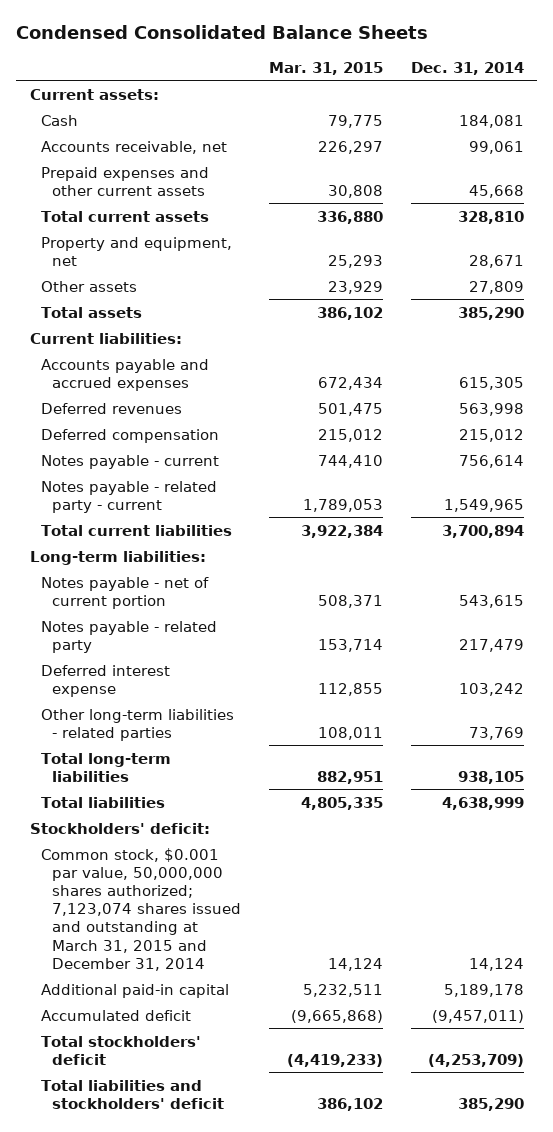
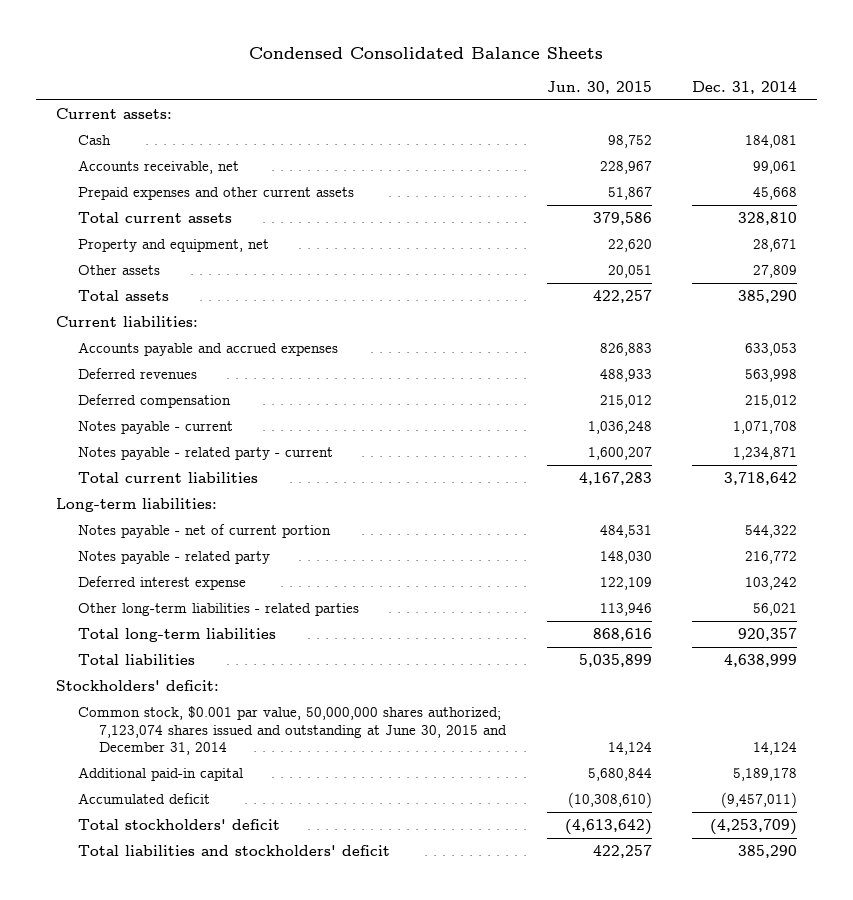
- | Mar. 31, 2015 | Dec. 31, 2014
+ | Jun. 30, 2015 | Dec. 31, 2014
- Accounts payable and accrued expenses | 672,434 | 615,305
+ Accounts payable and accrued expenses | 826,883 | 633,053
- Notes payable - current | 744,410 | 756,614
- Notes payable - related party - current | 1,789,053 | 1,549,965
- Total current liabilities | 3,922,384 | 3,700,894
+ Notes payable - current | 1,036,248 | 1,071,708
+ Notes payable - related party - current | 1,600,207 | 1,234,871
+ Total current liabilities | 4,167,283 | 3,718,642
- Notes payable - net of current portion | 508,371 | 543,615
- Notes payable - related party | 153,714 | 217,479
+ Notes payable - net of current portion | 484,531 | 544,322
+ Notes payable - related party | 148,030 | 216,772
- Other long-term liabilities - related parties | 108,011 | 73,769
- Total long-term liabilities | 882,951 | 938,105
+ Other long-term liabilities - related parties | 113,946 | 56,021
+ Total long-term liabilities | 868,616 | 920,357
- Common stock, $0.001 par value, 50,000,000 shares authorized; 7,123,074 shares issued and outstanding at March 31, 2015 and December 31, 2014 | 14,124 | 14,124
+ Common stock, $0.001 par value, 50,000,000 shares authorized; 7,123,074 shares issued and outstanding at June 30, 2015 and December 31, 2014 | 14,124 | 14,124

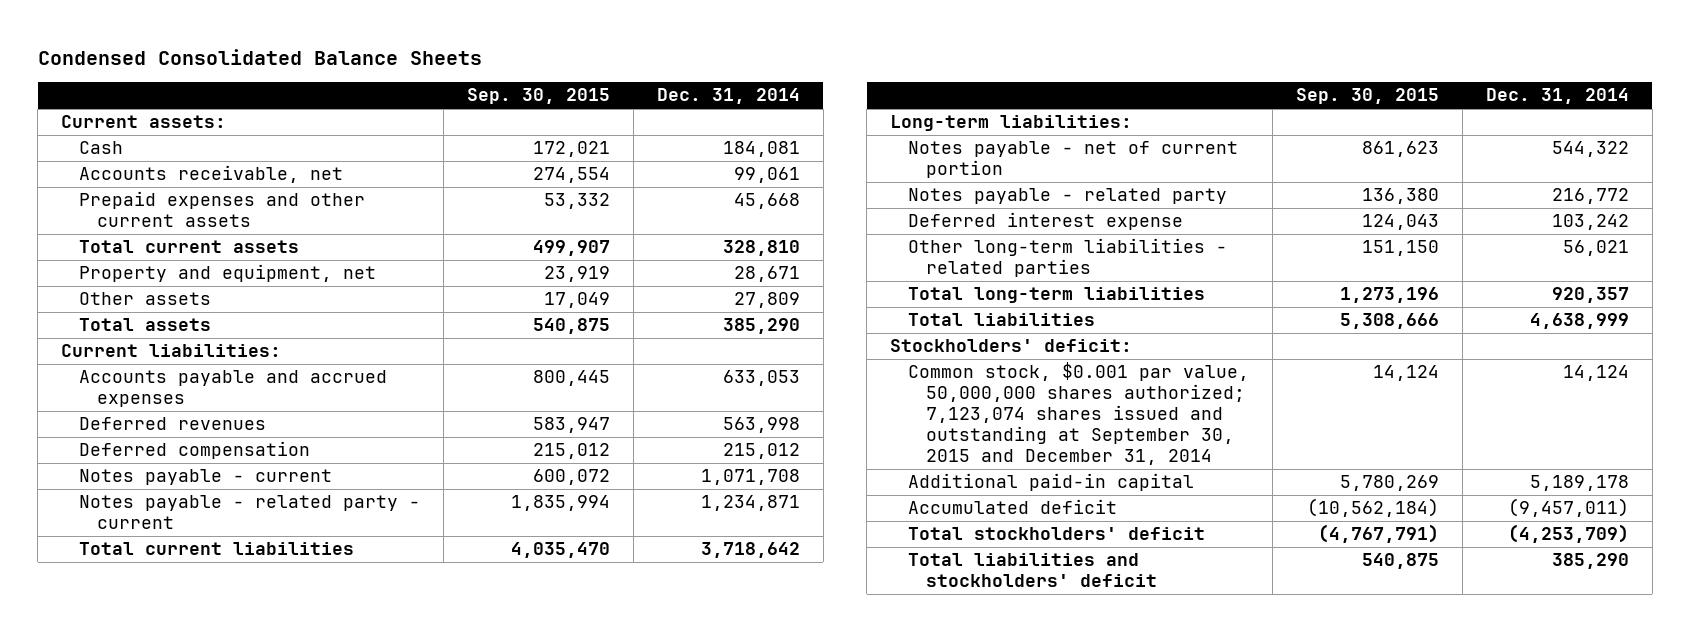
- | Jun. 30, 2015 | Dec. 31, 2014
+ | Sep. 30, 2015 | Dec. 31, 2014
- Common stock, $0.001 par value, 50,000,000 shares authorized; 7,123,074 shares issued and outstanding at June 30, 2015 and December 31, 2014 | 14,124 | 14,124
+ Common stock, $0.001 par value, 50,000,000 shares authorized; 7,123,074 shares issued and outstanding at September 30, 2015 and December 31, 2014 | 14,124 | 14,124

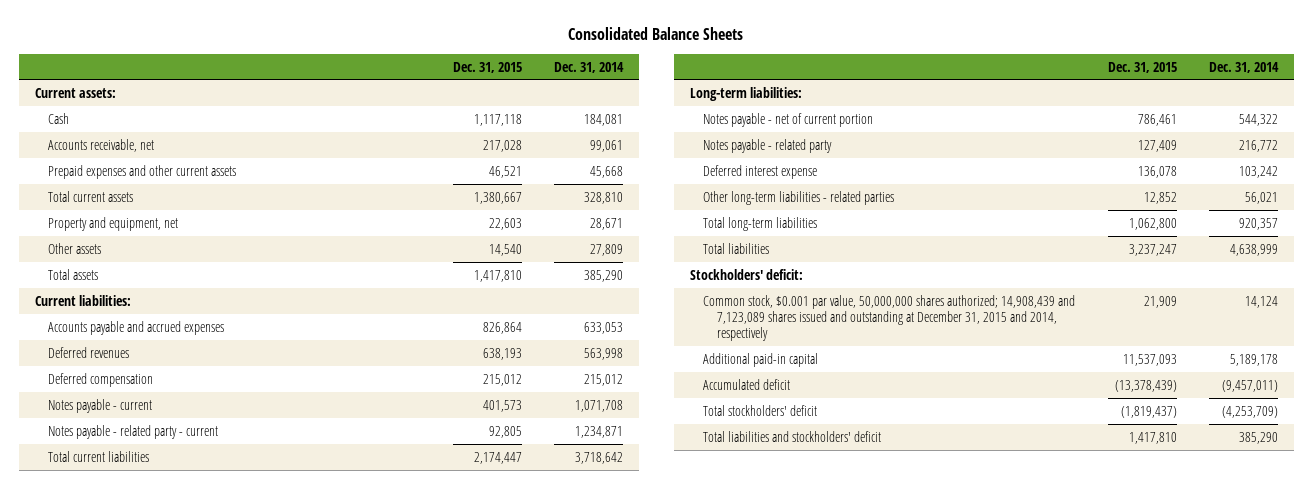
- Condensed Consolidated Balance Sheets
+ Consolidated Balance Sheets
- | Sep. 30, 2015 | Dec. 31, 2014
+ | Dec. 31, 2015 | Dec. 31, 2014
- Common stock, $0.001 par value, 50,000,000 shares authorized; 7,123,074 shares issued and outstanding at September 30, 2015 and December 31, 2014 | 14,124 | 14,124
+ Common stock, $0.001 par value, 50,000,000 shares authorized; 14,908,439 and 7,123,089 shares issued and outstanding at December 31, 2015 and 2014, respectively | 21,909 | 14,124

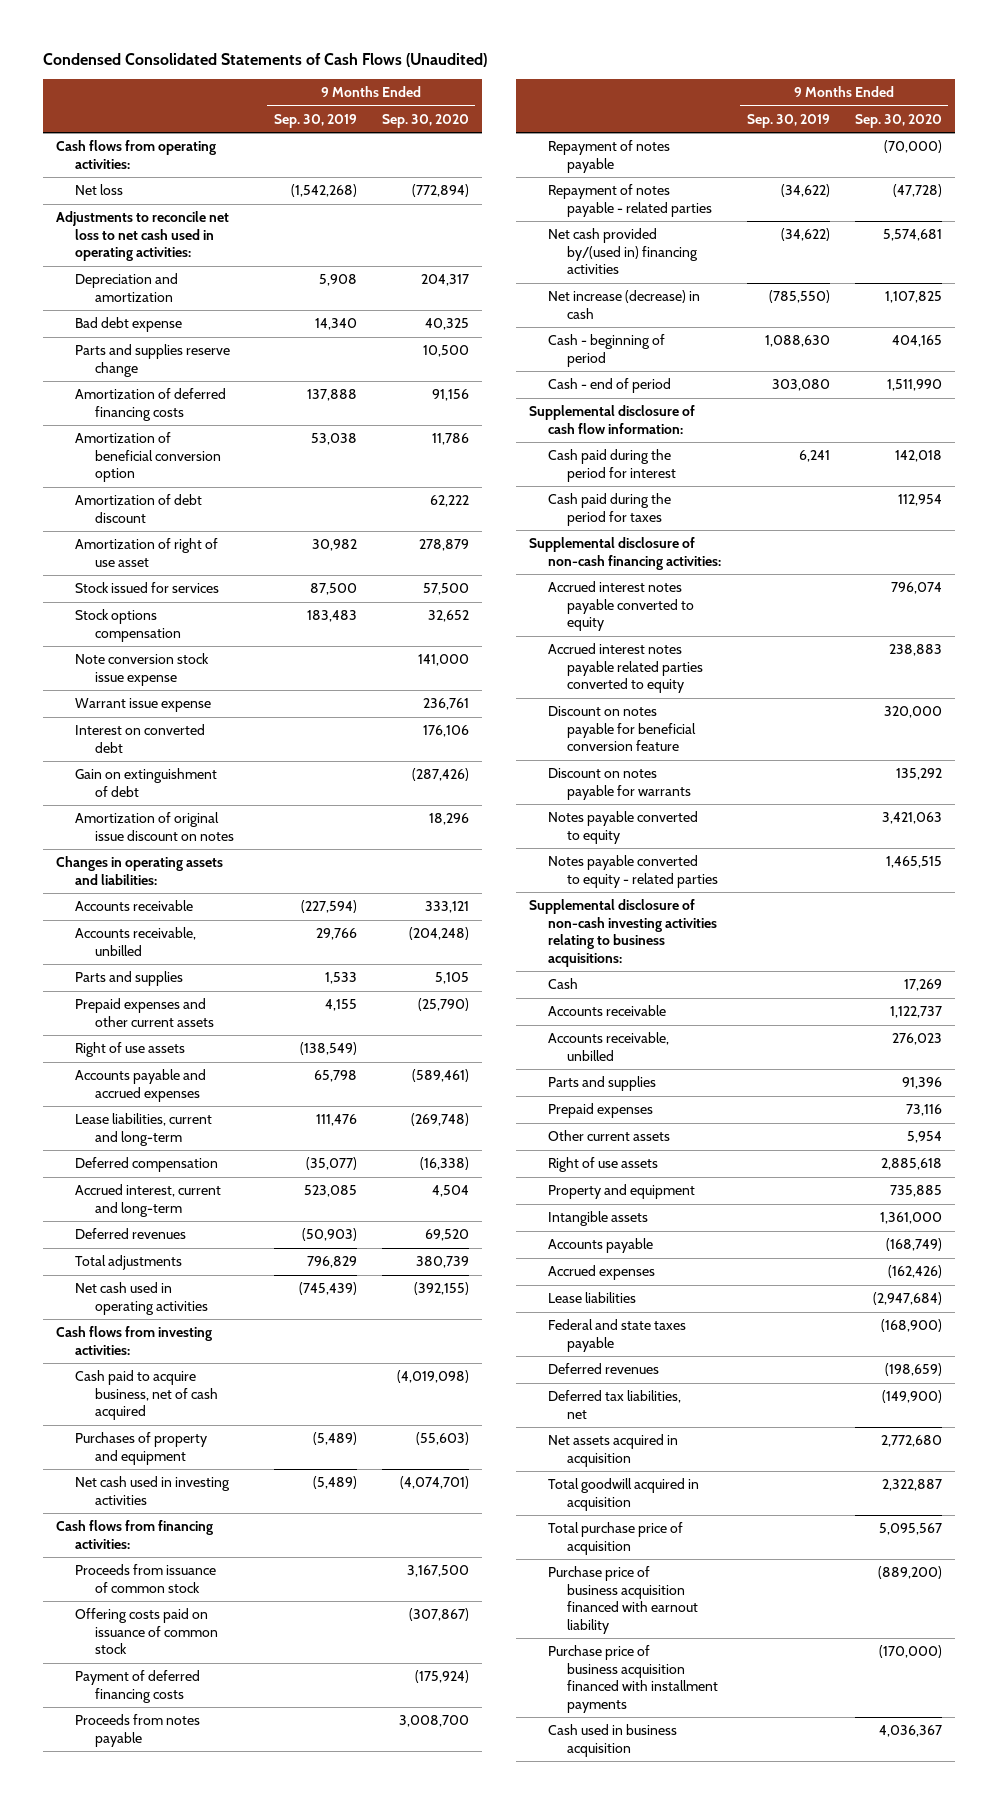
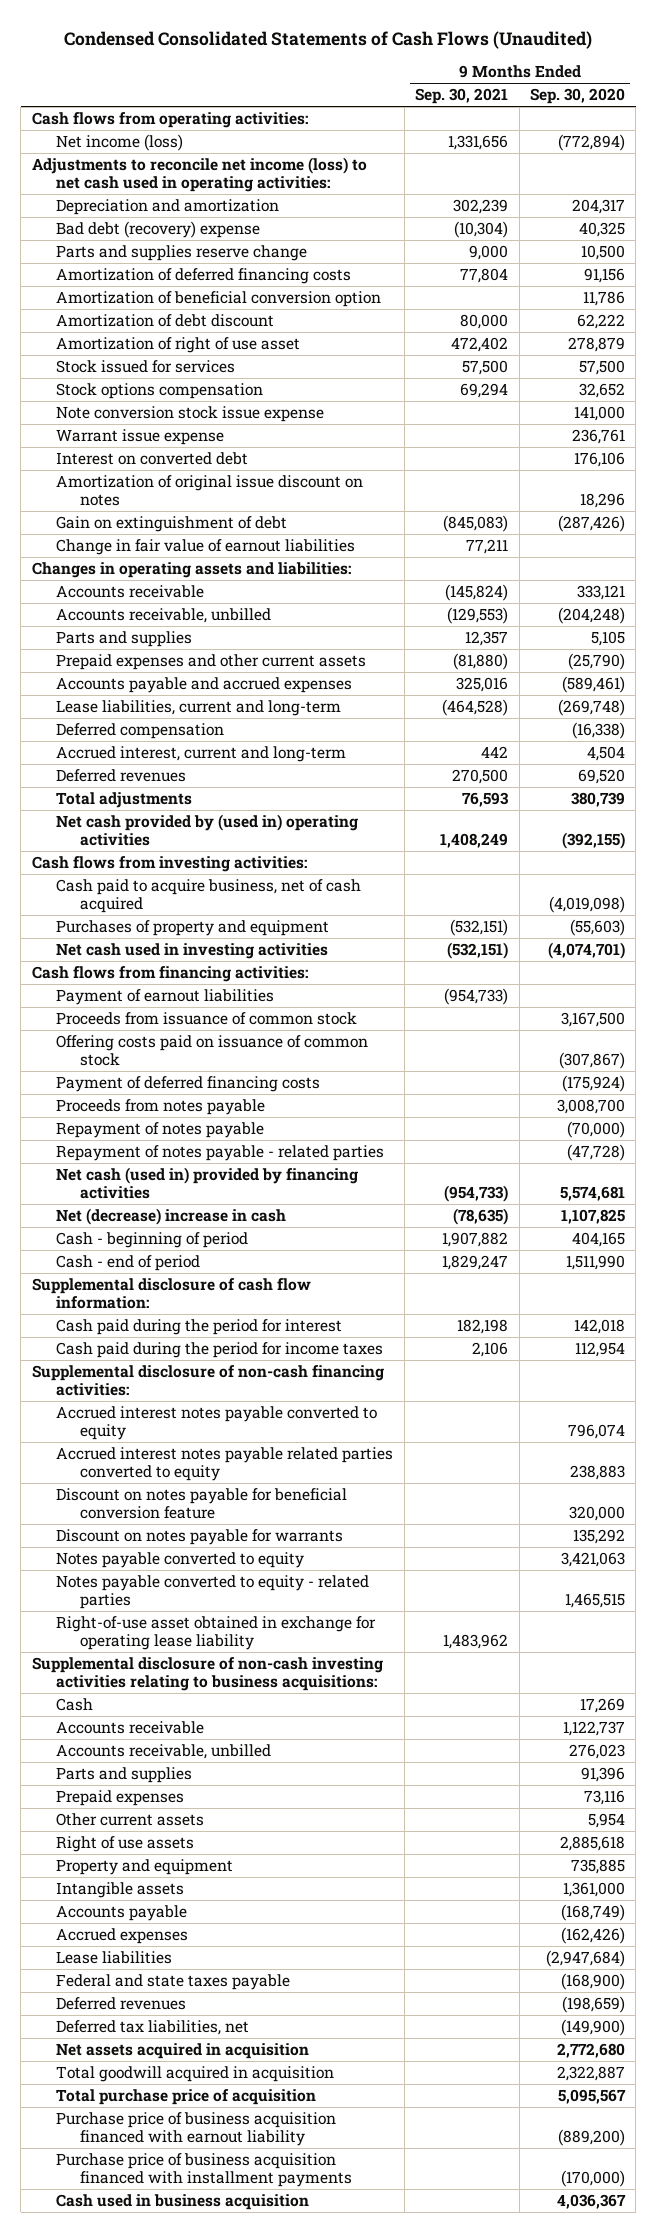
- | 9 Months Ended Sep. 30, 2019 | 9 Months Ended Sep. 30, 2020
+ | 9 Months Ended Sep. 30, 2021 | 9 Months Ended Sep. 30, 2020
- Net loss | (1,542,268) | (772,894)
- Adjustments to reconcile net loss to net cash used in operating activities:
+ Net income (loss) | 1,331,656 | (772,894)
+ Adjustments to reconcile net income (loss) to net cash used in operating activities:
- Bad debt expense | 14,340 | 40,325
+ Bad debt (recovery) expense | (10,304) | 40,325
moved down: Gain on extinguishment of debt | (845,083) | (287,426)
+ Change in fair value of earnout liabilities | 77,211 |
- Right of use assets | (138,549) |
- Net cash used in operating activities | (745,439) | (392,155)
+ Net cash provided by (used in) operating activities | 1,408,249 | (392,155)
+ Payment of earnout liabilities | (954,733) |
- Net cash provided by/(used in) financing activities | (34,622) | 5,574,681
- Net increase (decrease) in cash | (785,550) | 1,107,825
+ Net cash (used in) provided by financing activities | (954,733) | 5,574,681
+ Net (decrease) increase in cash | (78,635) | 1,107,825
- Cash paid during the period for taxes | | 112,954
+ Cash paid during the period for income taxes | 2,106 | 112,954
+ Right-of-use asset obtained in exchange for operating lease liability | 1,483,962 |

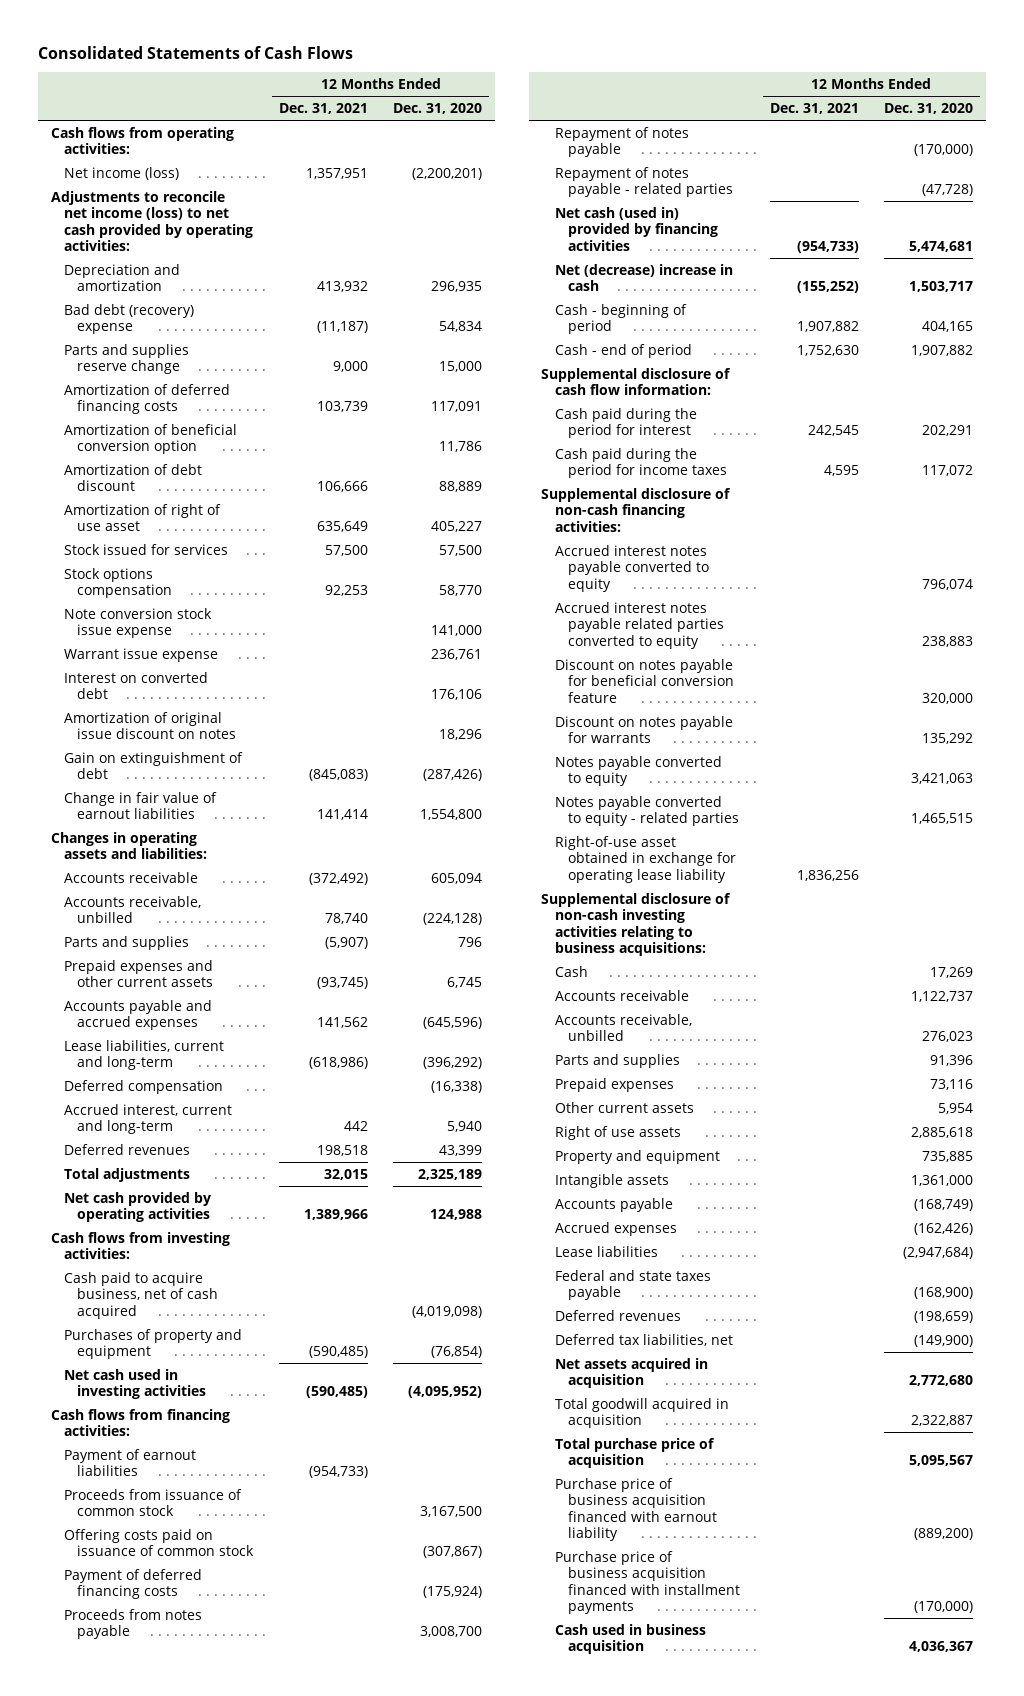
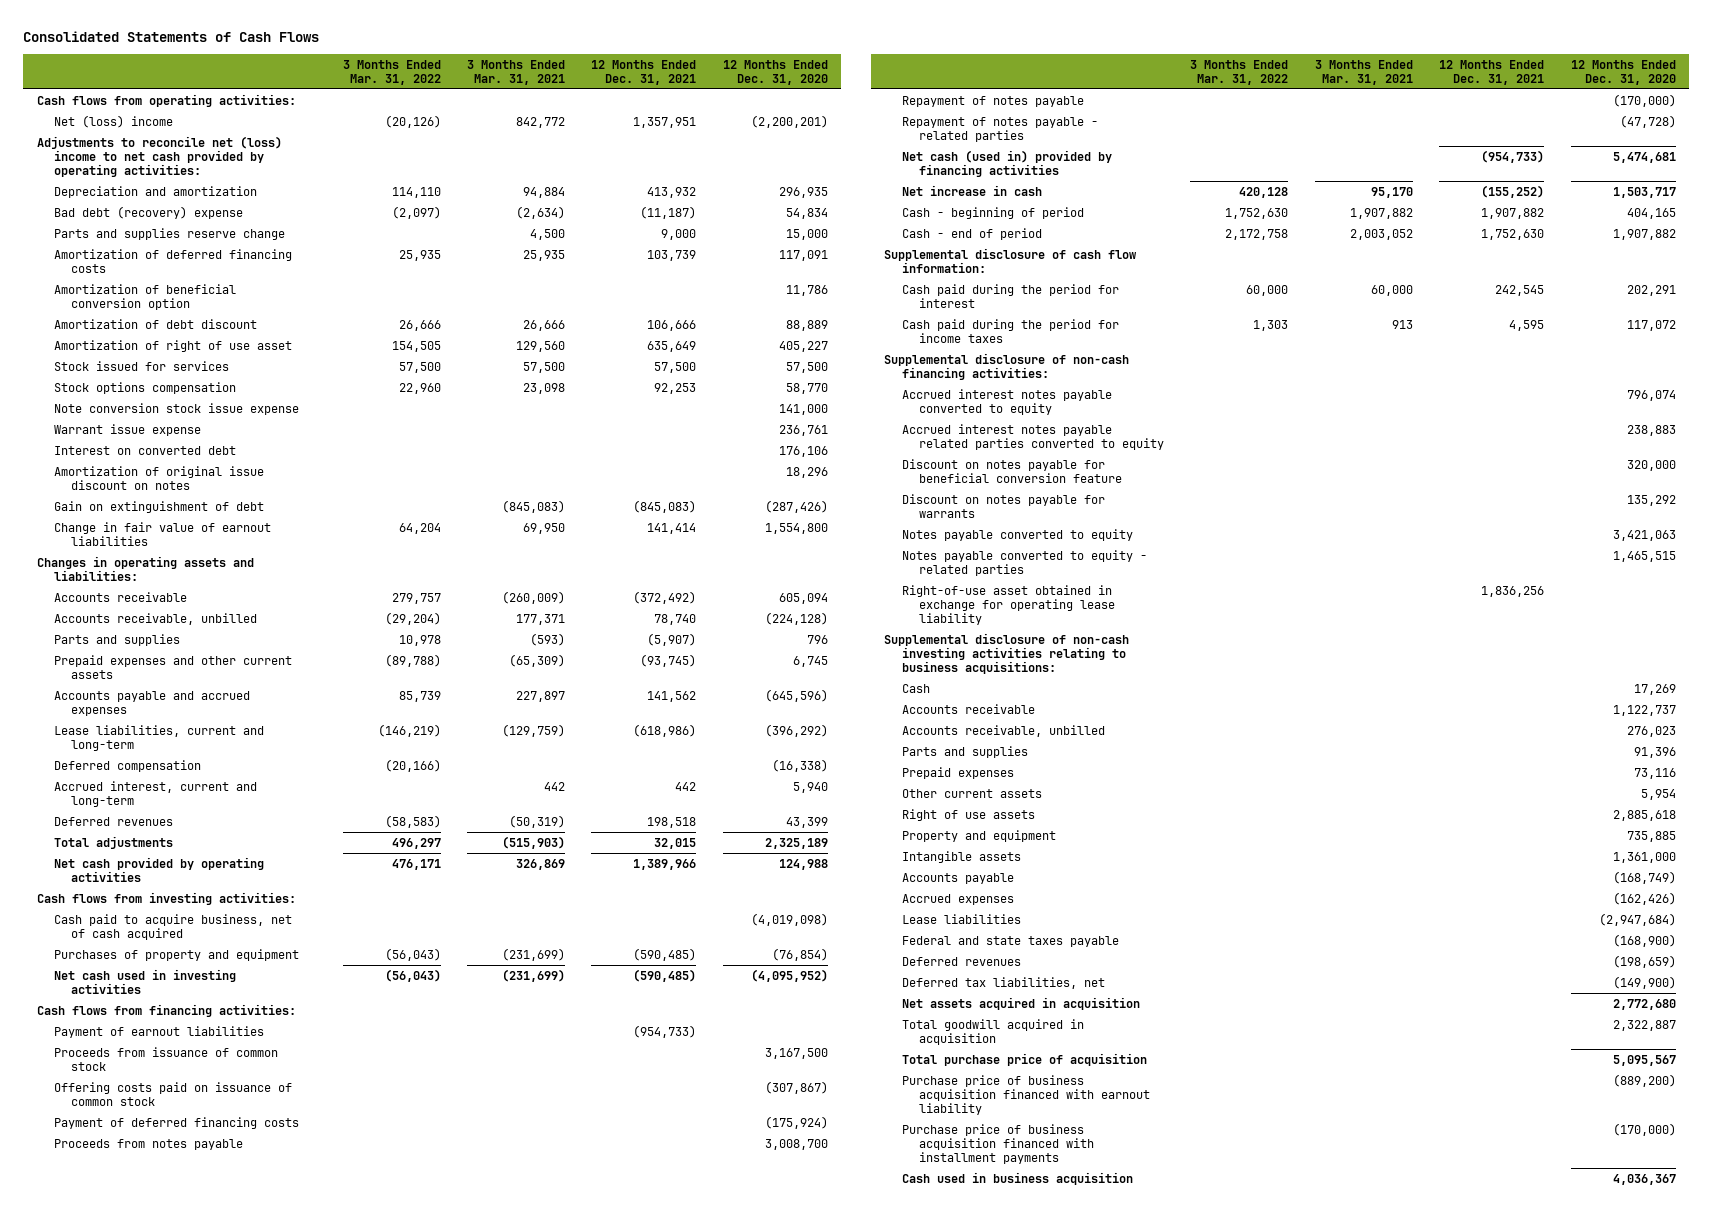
- | 12 Months Ended Dec. 31, 2021 | 12 Months Ended Dec. 31, 2020
+ | 3 Months Ended Mar. 31, 2022 | 3 Months Ended Mar. 31, 2021 | 12 Months Ended Dec. 31, 2021 | 12 Months Ended Dec. 31, 2020
- Net income (loss) | 1,357,951 | (2,200,201)
- Adjustments to reconcile net income (loss) to net cash provided by operating activities:
+ Net (loss) income | (20,126) | 842,772 | 1,357,951 | (2,200,201)
+ Adjustments to reconcile net (loss) income to net cash provided by operating activities:
- Net (decrease) increase in cash | (155,252) | 1,503,717
+ Net increase in cash | 420,128 | 95,170 | (155,252) | 1,503,717

